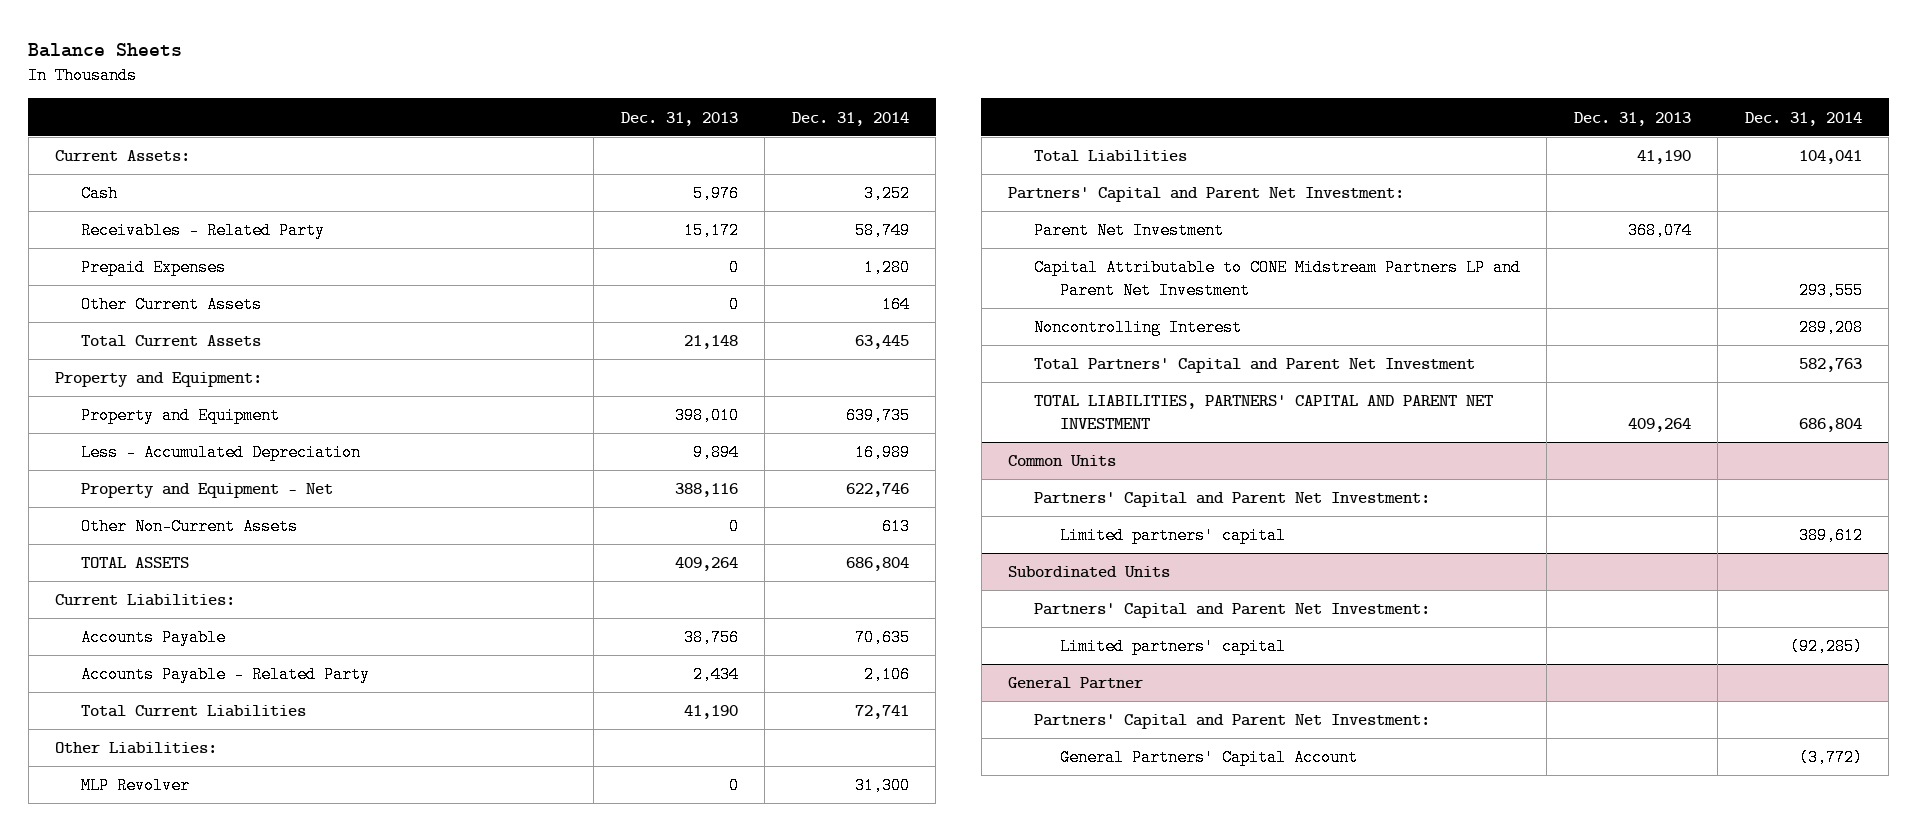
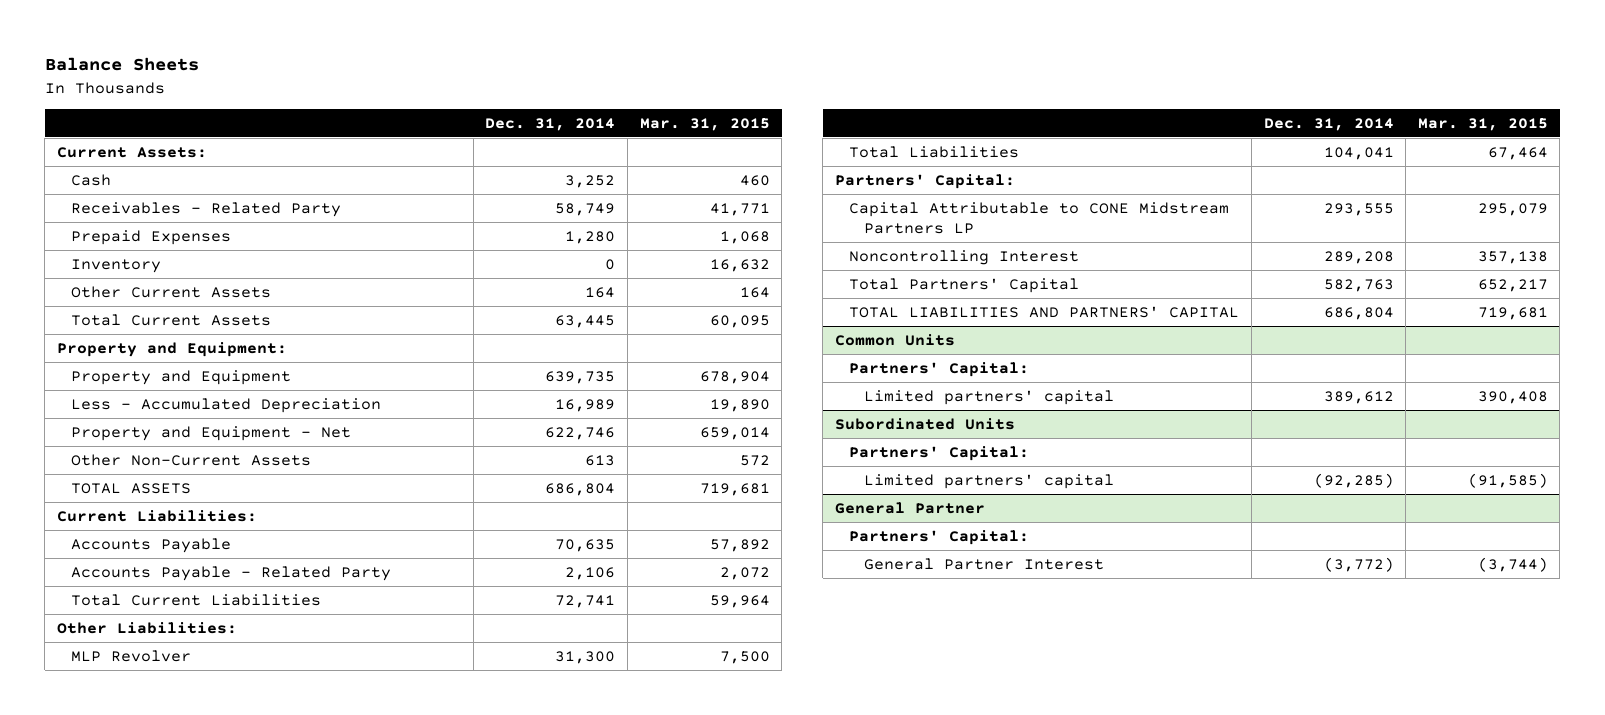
- | Dec. 31, 2013 | Dec. 31, 2014
+ | Dec. 31, 2014 | Mar. 31, 2015
+ Inventory | 0 | 16,632
- Partners' Capital and Parent Net Investment:
- Parent Net Investment | 368,074 |
- Capital Attributable to CONE Midstream Partners LP and Parent Net Investment | | 293,555
+ Partners' Capital:
+ Capital Attributable to CONE Midstream Partners LP | 293,555 | 295,079
- Total Partners' Capital and Parent Net Investment | | 582,763
- TOTAL LIABILITIES, PARTNERS' CAPITAL AND PARENT NET INVESTMENT | 409,264 | 686,804
+ Total Partners' Capital | 582,763 | 652,217
+ TOTAL LIABILITIES AND PARTNERS' CAPITAL | 686,804 | 719,681
@ Common Units
- Partners' Capital and Parent Net Investment:
+ Partners' Capital:
@ Subordinated Units
- Partners' Capital and Parent Net Investment:
+ Partners' Capital:
@ General Partner
- Partners' Capital and Parent Net Investment:
- General Partners' Capital Account | | (3,772)
+ Partners' Capital:
+ General Partner Interest | (3,772) | (3,744)

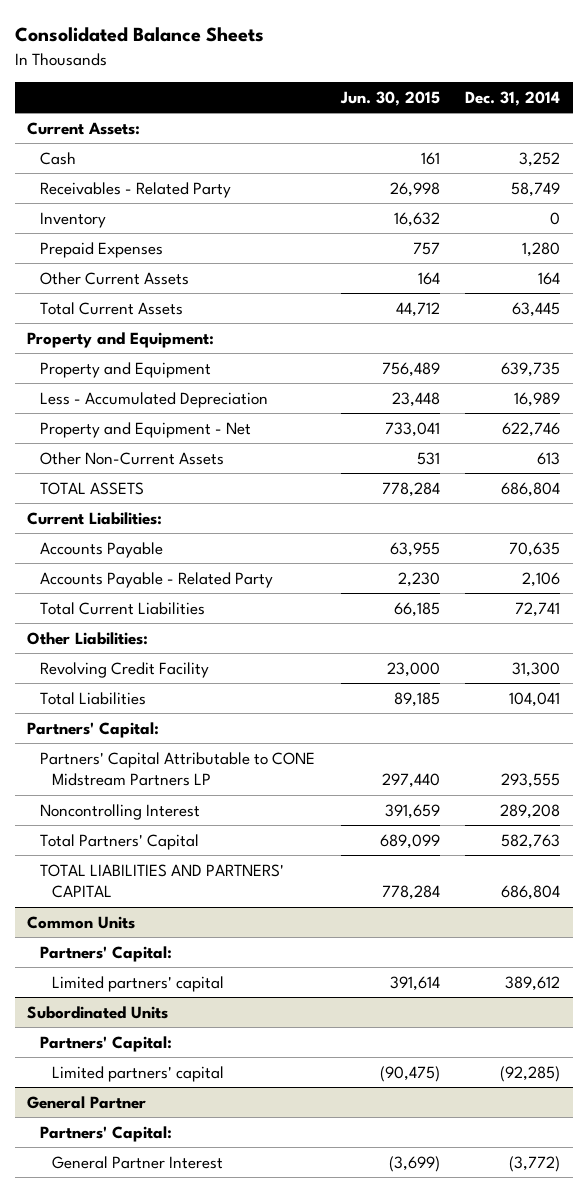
- Balance Sheets
+ Consolidated Balance Sheets
- | Dec. 31, 2014 | Mar. 31, 2015
+ | Jun. 30, 2015 | Dec. 31, 2014
moved down: Prepaid Expenses | 757 | 1,280
- MLP Revolver | 31,300 | 7,500
+ Revolving Credit Facility | 23,000 | 31,300
- Capital Attributable to CONE Midstream Partners LP | 293,555 | 295,079
+ Partners' Capital Attributable to CONE Midstream Partners LP | 297,440 | 293,555

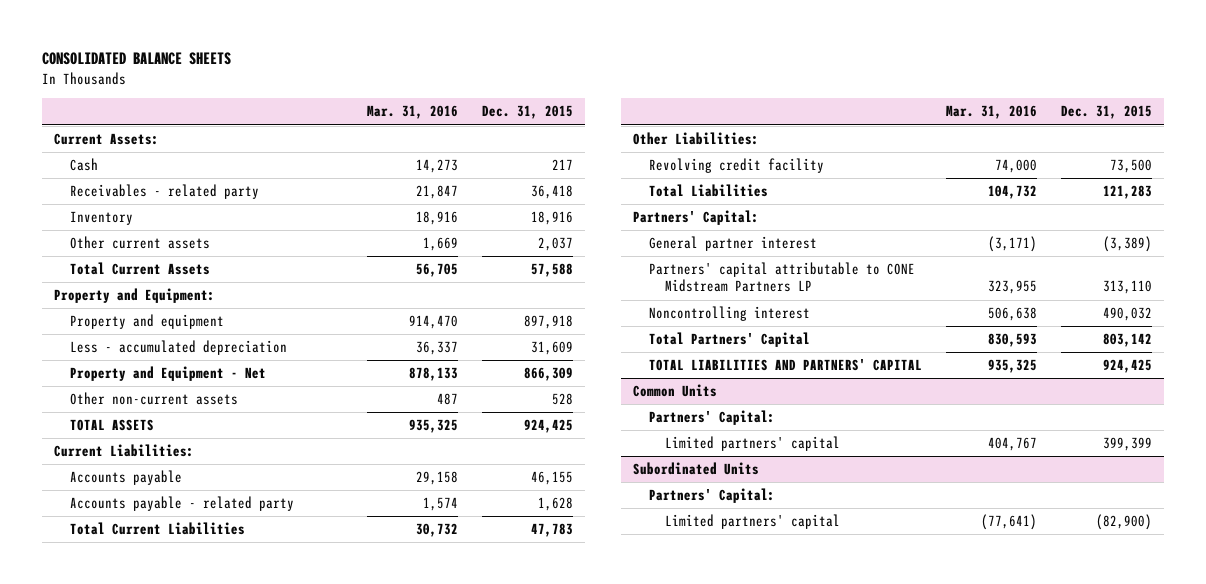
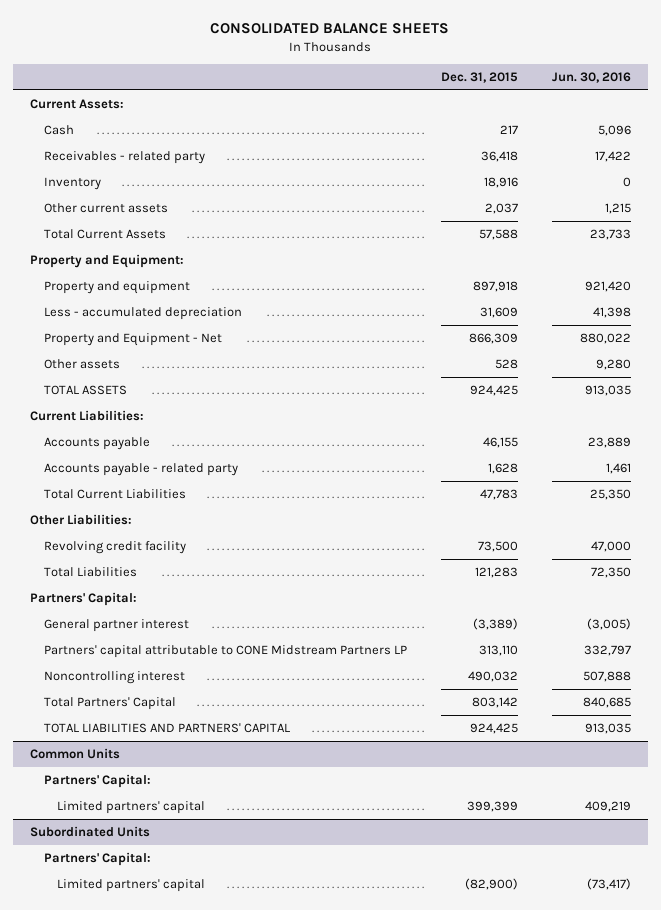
- | Mar. 31, 2016 | Dec. 31, 2015
+ | Dec. 31, 2015 | Jun. 30, 2016
- Other non-current assets | 487 | 528
+ Other assets | 528 | 9,280

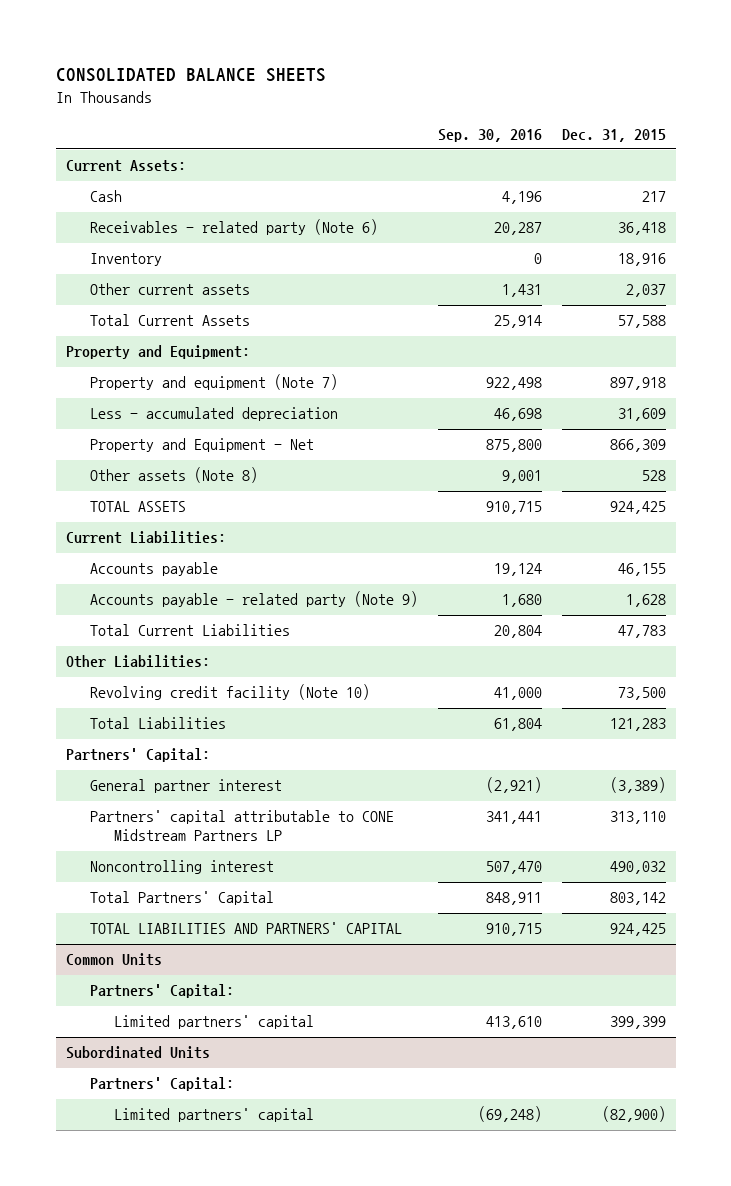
- | Dec. 31, 2015 | Jun. 30, 2016
+ | Sep. 30, 2016 | Dec. 31, 2015
- Receivables - related party | 36,418 | 17,422
+ Receivables - related party (Note 6) | 20,287 | 36,418
- Property and equipment | 897,918 | 921,420
+ Property and equipment (Note 7) | 922,498 | 897,918
- Other assets | 528 | 9,280
+ Other assets (Note 8) | 9,001 | 528
- Accounts payable - related party | 1,628 | 1,461
+ Accounts payable - related party (Note 9) | 1,680 | 1,628
- Revolving credit facility | 73,500 | 47,000
+ Revolving credit facility (Note 10) | 41,000 | 73,500

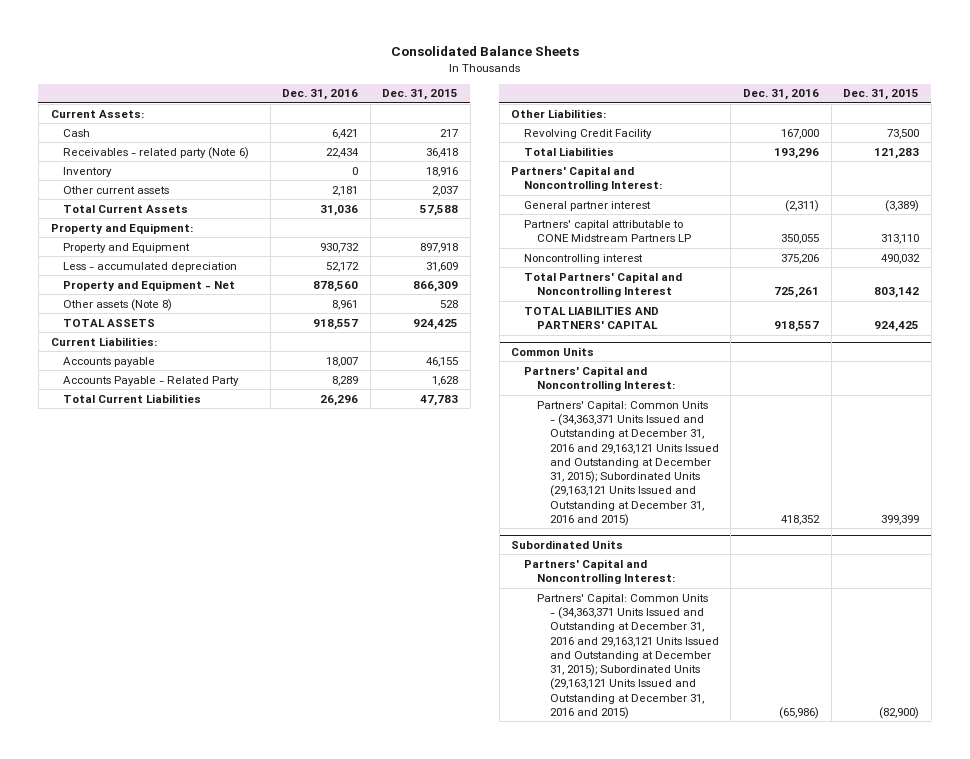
- CONSOLIDATED BALANCE SHEETS
+ Consolidated Balance Sheets
- | Sep. 30, 2016 | Dec. 31, 2015
+ | Dec. 31, 2016 | Dec. 31, 2015
- Property and equipment (Note 7) | 922,498 | 897,918
+ Property and Equipment | 930,732 | 897,918
- Accounts payable - related party (Note 9) | 1,680 | 1,628
+ Accounts Payable - Related Party | 8,289 | 1,628
- Revolving credit facility (Note 10) | 41,000 | 73,500
+ Revolving Credit Facility | 167,000 | 73,500
- Partners' Capital:
+ Partners' Capital and Noncontrolling Interest:
- Total Partners' Capital | 848,911 | 803,142
+ Total Partners' Capital and Noncontrolling Interest | 725,261 | 803,142
@ Common Units
- Partners' Capital:
- Limited partners' capital | 413,610 | 399,399
+ Partners' Capital and Noncontrolling Interest:
+ Partners' Capital: Common Units - (34,363,371 Units Issued and Outstanding at December 31, 2016 and 29,163,121 Units Issued and Outstanding at December 31, 2015); Subordinated Units (29,163,121 Units Issued and Outstanding at December 31, 2016 and 2015) | 418,352 | 399,399
@ Subordinated Units
- Partners' Capital:
- Limited partners' capital | (69,248) | (82,900)
+ Partners' Capital and Noncontrolling Interest:
+ Partners' Capital: Common Units - (34,363,371 Units Issued and Outstanding at December 31, 2016 and 29,163,121 Units Issued and Outstanding at December 31, 2015); Subordinated Units (29,163,121 Units Issued and Outstanding at December 31, 2016 and 2015) | (65,986) | (82,900)

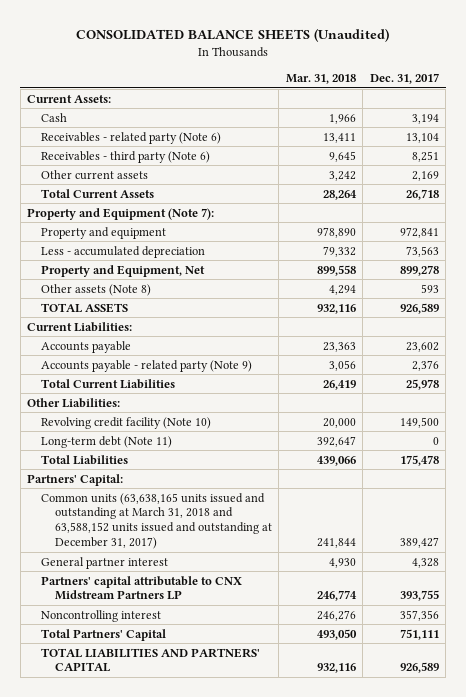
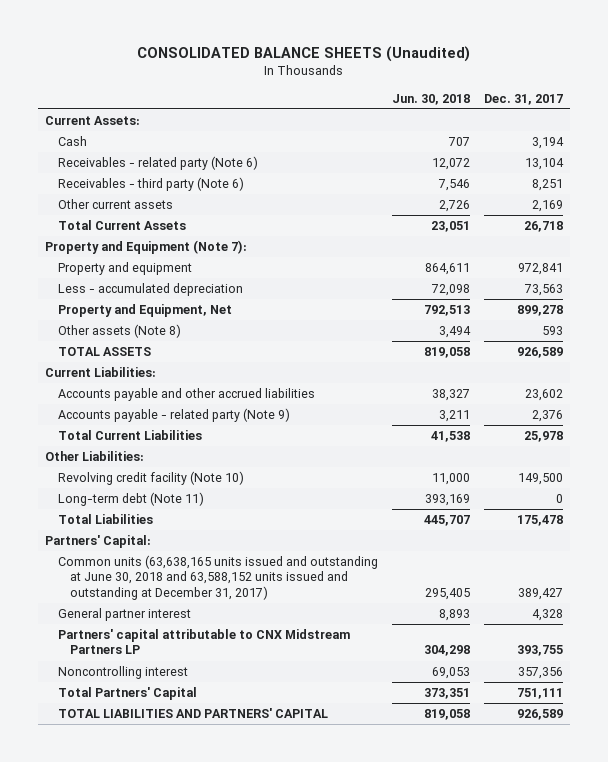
- | Mar. 31, 2018 | Dec. 31, 2017
+ | Jun. 30, 2018 | Dec. 31, 2017
- Accounts payable | 23,363 | 23,602
+ Accounts payable and other accrued liabilities | 38,327 | 23,602
- Common units (63,638,165 units issued and outstanding at March 31, 2018 and 63,588,152 units issued and outstanding at December 31, 2017) | 241,844 | 389,427
+ Common units (63,638,165 units issued and outstanding at June 30, 2018 and 63,588,152 units issued and outstanding at December 31, 2017) | 295,405 | 389,427

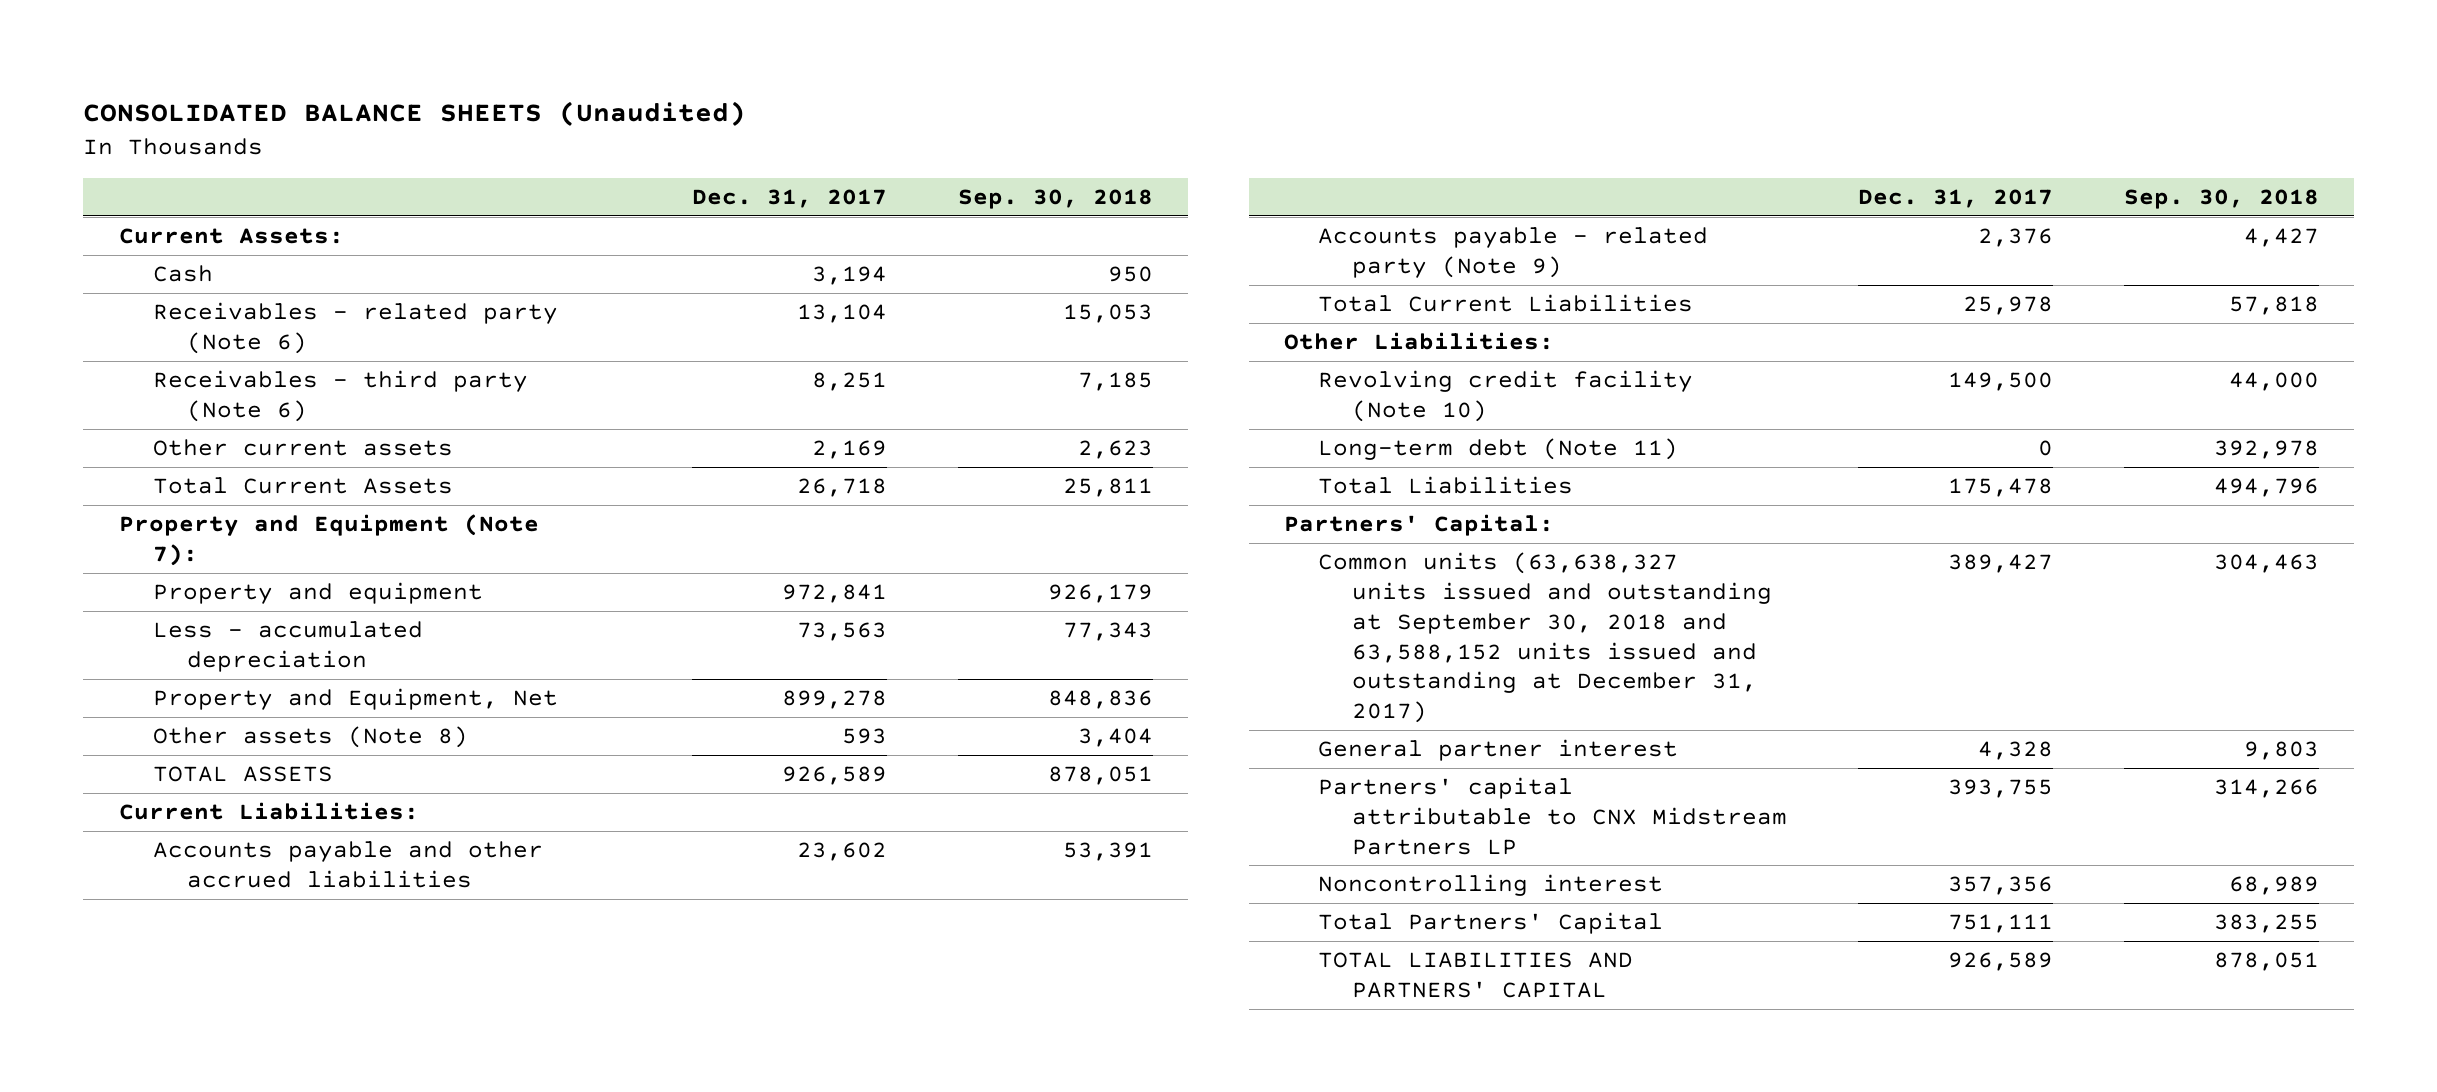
- | Jun. 30, 2018 | Dec. 31, 2017
+ | Dec. 31, 2017 | Sep. 30, 2018
- Common units (63,638,165 units issued and outstanding at June 30, 2018 and 63,588,152 units issued and outstanding at December 31, 2017) | 295,405 | 389,427
+ Common units (63,638,327 units issued and outstanding at September 30, 2018 and 63,588,152 units issued and outstanding at December 31, 2017) | 389,427 | 304,463

